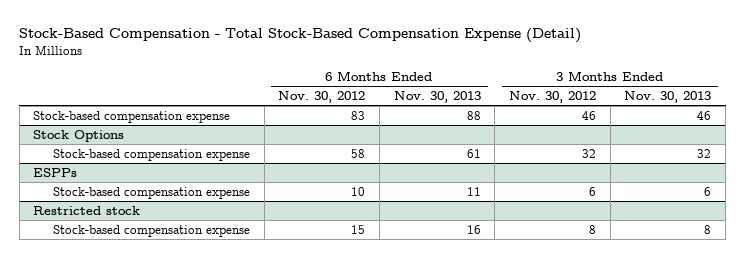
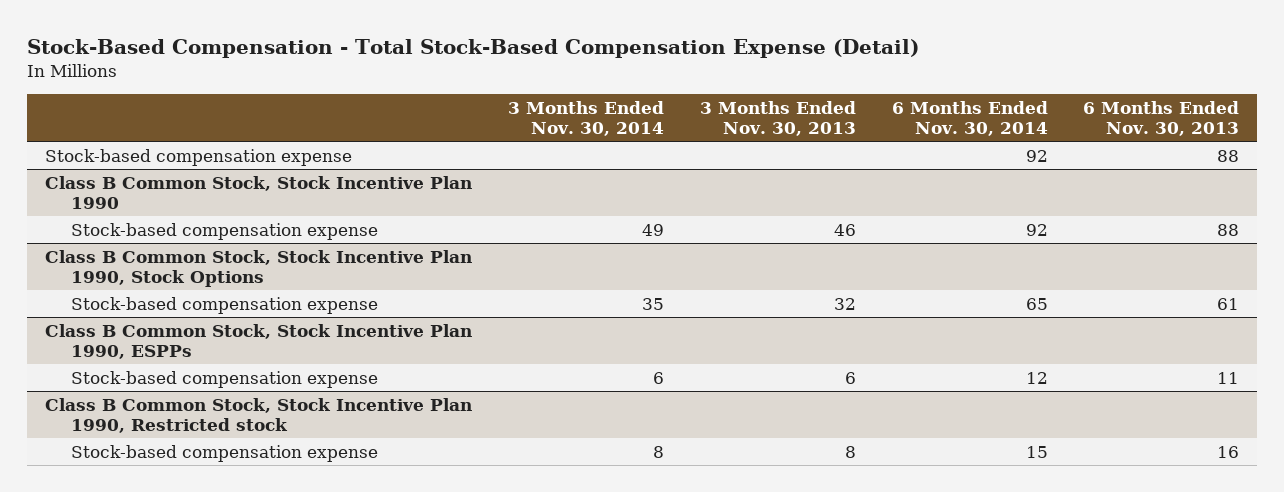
- | 6 Months Ended Nov. 30, 2012 | 6 Months Ended Nov. 30, 2013 | 3 Months Ended Nov. 30, 2012 | 3 Months Ended Nov. 30, 2013
+ | 3 Months Ended Nov. 30, 2014 | 3 Months Ended Nov. 30, 2013 | 6 Months Ended Nov. 30, 2014 | 6 Months Ended Nov. 30, 2013
+ Stock-based compensation expense | | | 92 | 88
+ Class B Common Stock, Stock Incentive Plan 1990
- Stock Options
+ Class B Common Stock, Stock Incentive Plan 1990, Stock Options
- ESPPs
+ Class B Common Stock, Stock Incentive Plan 1990, ESPPs
- Restricted stock
+ Class B Common Stock, Stock Incentive Plan 1990, Restricted stock

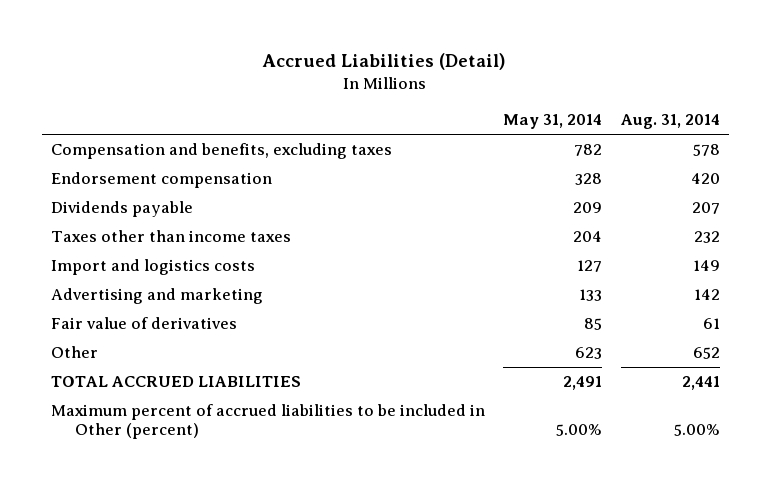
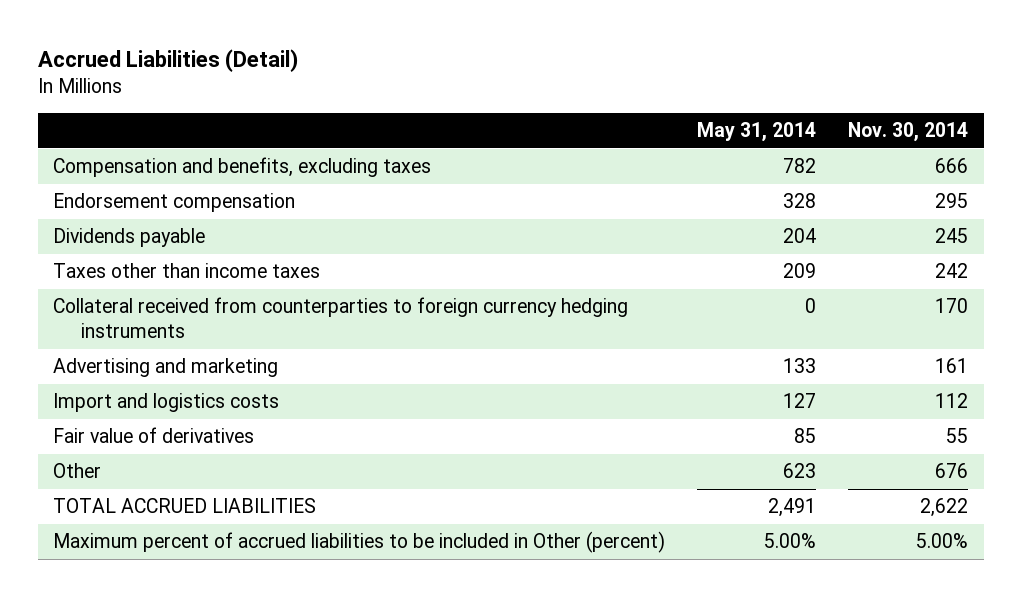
- | May 31, 2014 | Aug. 31, 2014
+ | May 31, 2014 | Nov. 30, 2014
- Dividends payable | 209 | 207
- Taxes other than income taxes | 204 | 232
+ Dividends payable | 204 | 245
+ Taxes other than income taxes | 209 | 242
+ Collateral received from counterparties to foreign currency hedging instruments | 0 | 170
moved down: Import and logistics costs | 127 | 112

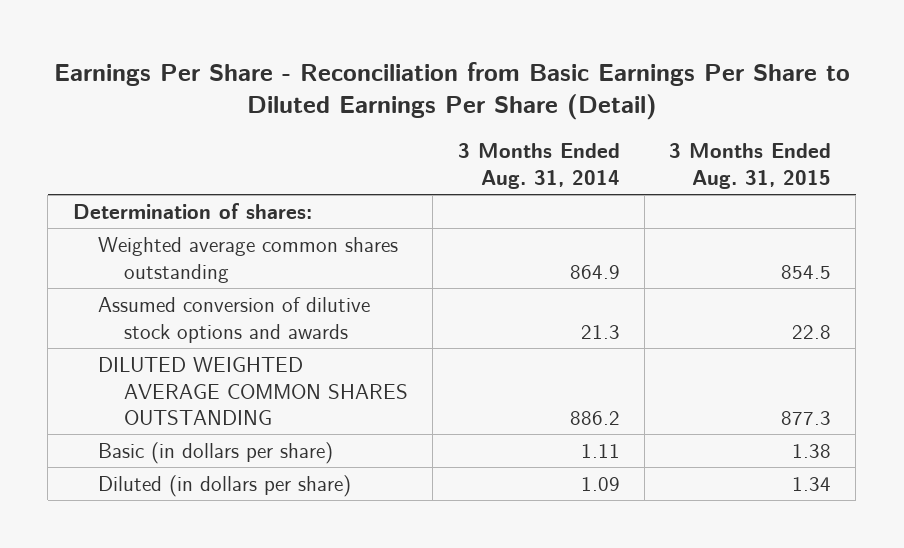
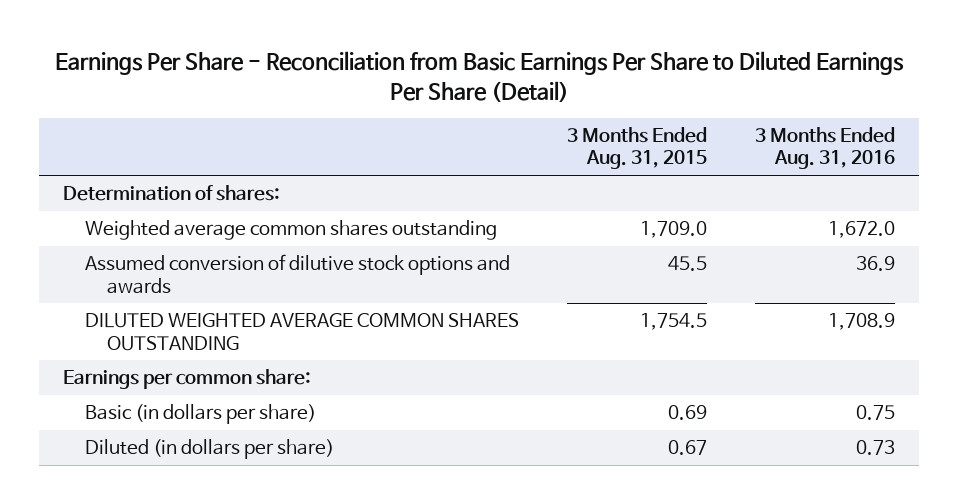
- | 3 Months Ended Aug. 31, 2014 | 3 Months Ended Aug. 31, 2015
+ | 3 Months Ended Aug. 31, 2015 | 3 Months Ended Aug. 31, 2016
- Weighted average common shares outstanding | 864.9 | 854.5
- Assumed conversion of dilutive stock options and awards | 21.3 | 22.8
- DILUTED WEIGHTED AVERAGE COMMON SHARES OUTSTANDING | 886.2 | 877.3
- Basic (in dollars per share) | 1.11 | 1.38
- Diluted (in dollars per share) | 1.09 | 1.34
+ Weighted average common shares outstanding | 1,709.0 | 1,672.0
+ Assumed conversion of dilutive stock options and awards | 45.5 | 36.9
+ DILUTED WEIGHTED AVERAGE COMMON SHARES OUTSTANDING | 1,754.5 | 1,708.9
+ Earnings per common share:
+ Basic (in dollars per share) | 0.69 | 0.75
+ Diluted (in dollars per share) | 0.67 | 0.73

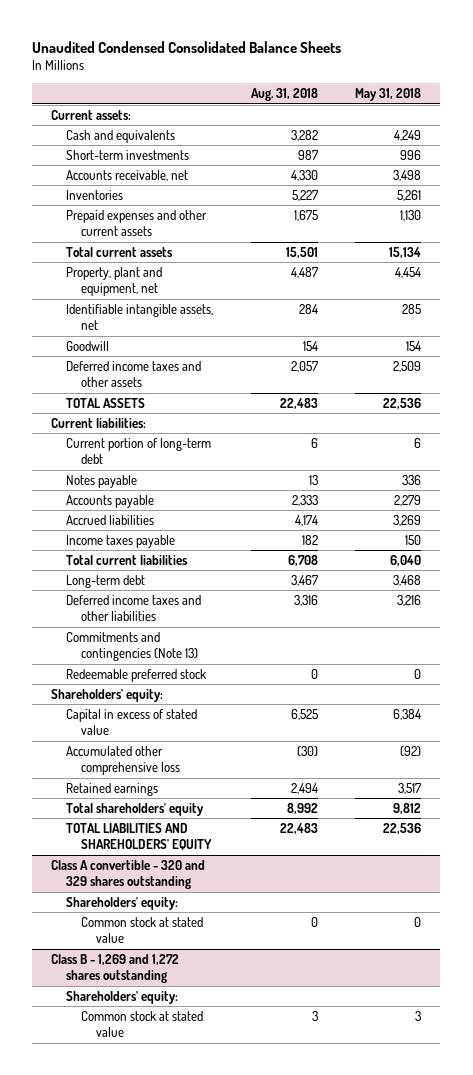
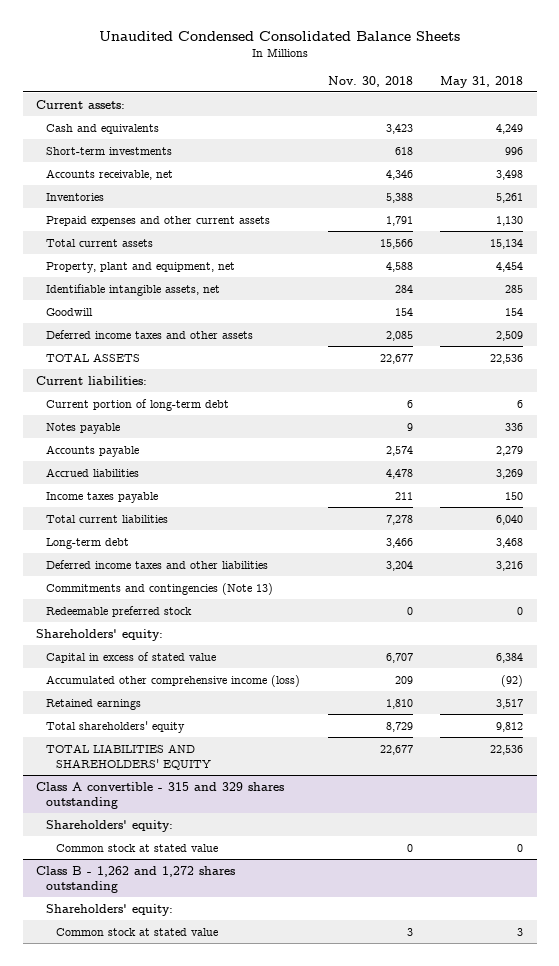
- | Aug. 31, 2018 | May 31, 2018
+ | Nov. 30, 2018 | May 31, 2018
- Accumulated other comprehensive loss | (30) | (92)
+ Accumulated other comprehensive income (loss) | 209 | (92)
- Class A convertible - 320 and 329 shares outstanding
+ Class A convertible - 315 and 329 shares outstanding
- Class B - 1,269 and 1,272 shares outstanding
+ Class B - 1,262 and 1,272 shares outstanding

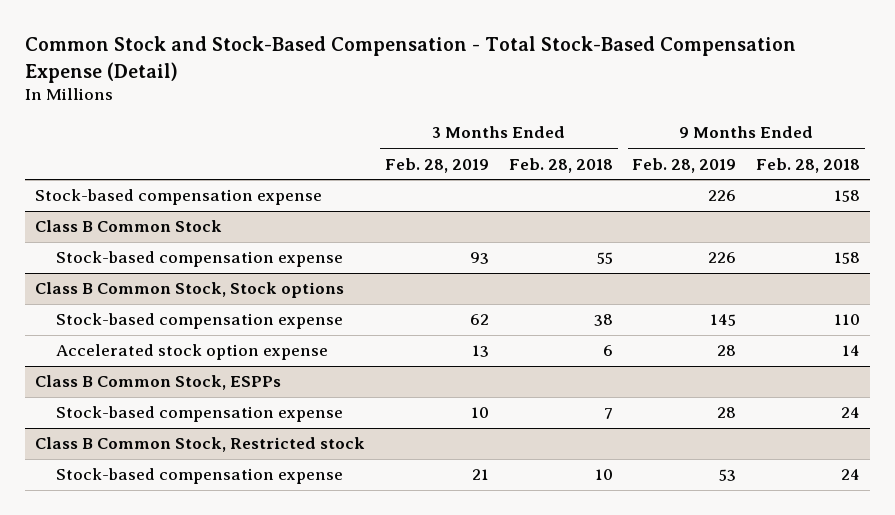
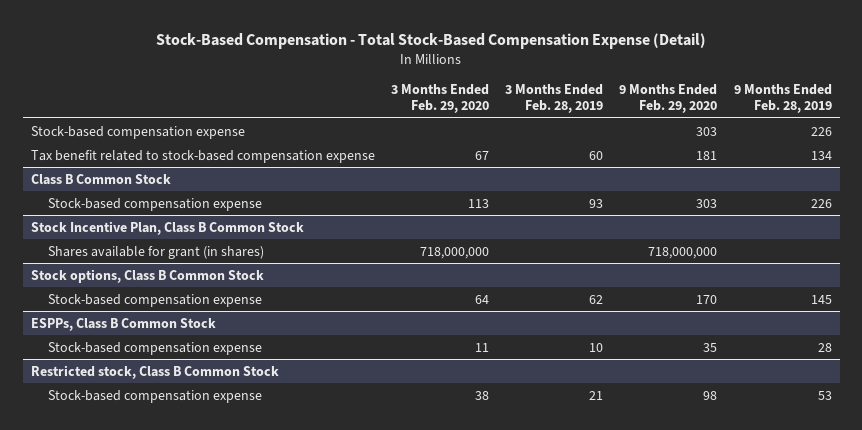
- Common Stock and Stock-Based Compensation - Total Stock-Based Compensation Expense (Detail)
+ Stock-Based Compensation - Total Stock-Based Compensation Expense (Detail)
- | 3 Months Ended Feb. 28, 2019 | 3 Months Ended Feb. 28, 2018 | 9 Months Ended Feb. 28, 2019 | 9 Months Ended Feb. 28, 2018
+ | 3 Months Ended Feb. 29, 2020 | 3 Months Ended Feb. 28, 2019 | 9 Months Ended Feb. 29, 2020 | 9 Months Ended Feb. 28, 2019
+ Tax benefit related to stock-based compensation expense | 67 | 60 | 181 | 134
- Class B Common Stock, Stock options
+ Stock Incentive Plan, Class B Common Stock
+ Shares available for grant (in shares) | 718,000,000 | | 718,000,000 |
+ Stock options, Class B Common Stock
- Accelerated stock option expense | 13 | 6 | 28 | 14
- Class B Common Stock, ESPPs
+ ESPPs, Class B Common Stock
- Class B Common Stock, Restricted stock
+ Restricted stock, Class B Common Stock

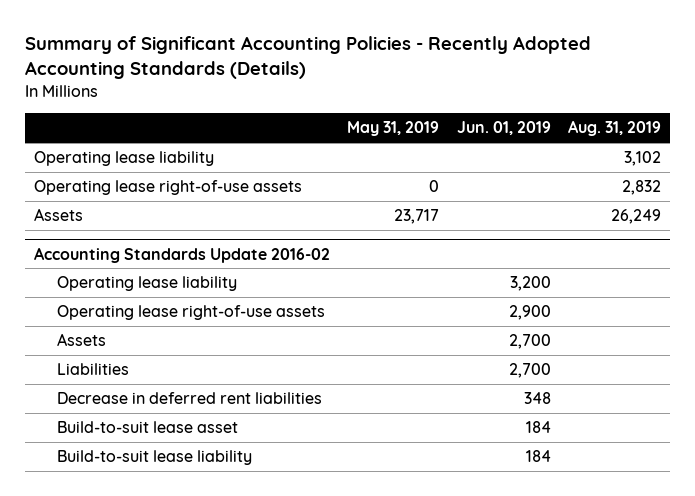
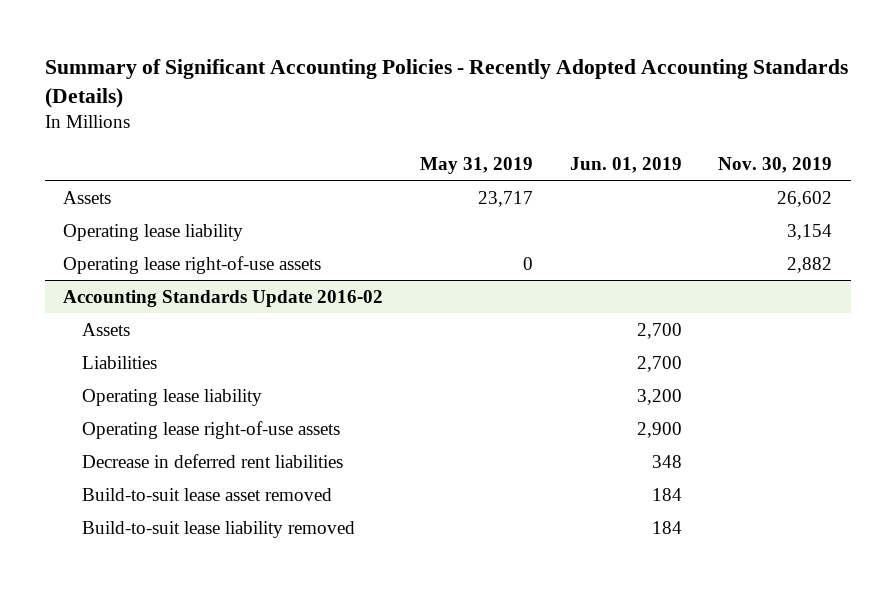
- | May 31, 2019 | Jun. 01, 2019 | Aug. 31, 2019
+ | May 31, 2019 | Jun. 01, 2019 | Nov. 30, 2019
moved up: Assets | 23,717 | | 26,602
@ Accounting Standards Update 2016-02
moved down: Operating lease liability | | 3,200 |
moved down: Operating lease right-of-use assets | | 2,900 |
- Build-to-suit lease asset | | 184 |
- Build-to-suit lease liability | | 184 |
+ Build-to-suit lease asset removed | | 184 |
+ Build-to-suit lease liability removed | | 184 |

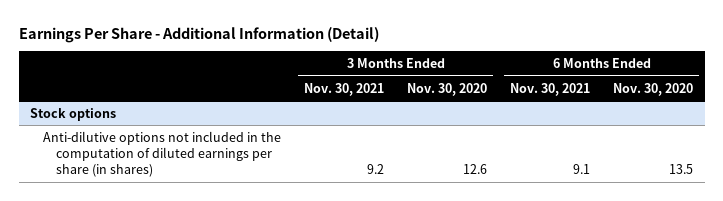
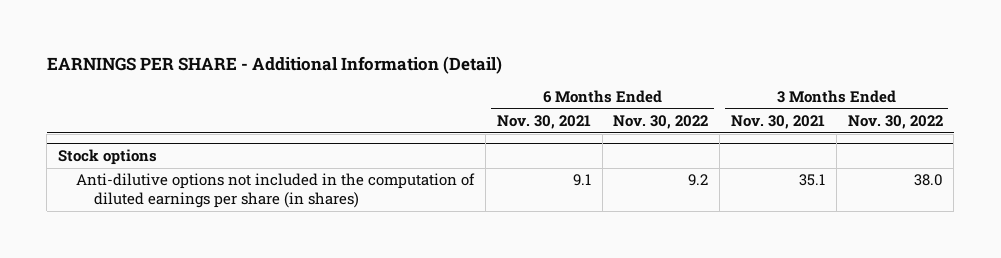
- Earnings Per Share - Additional Information (Detail)
+ EARNINGS PER SHARE - Additional Information (Detail)
- | 3 Months Ended Nov. 30, 2021 | 3 Months Ended Nov. 30, 2020 | 6 Months Ended Nov. 30, 2021 | 6 Months Ended Nov. 30, 2020
+ | 6 Months Ended Nov. 30, 2021 | 6 Months Ended Nov. 30, 2022 | 3 Months Ended Nov. 30, 2021 | 3 Months Ended Nov. 30, 2022
@ Stock options
- Anti-dilutive options not included in the computation of diluted earnings per share (in shares) | 9.2 | 12.6 | 9.1 | 13.5
+ Anti-dilutive options not included in the computation of diluted earnings per share (in shares) | 9.1 | 9.2 | 35.1 | 38.0

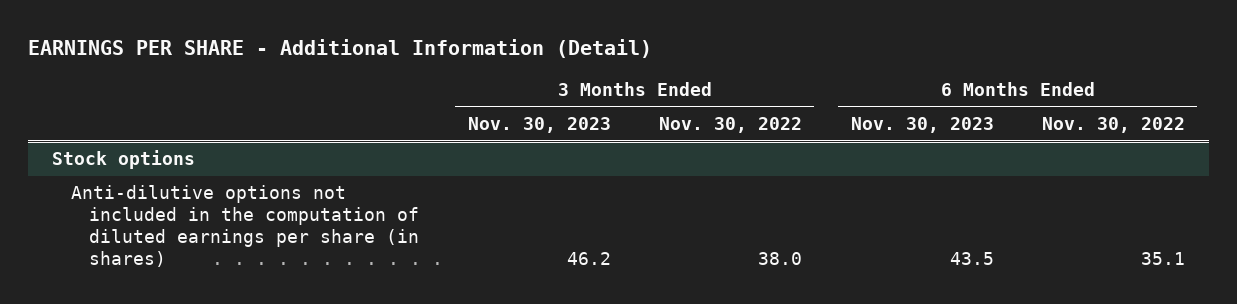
- | 6 Months Ended Nov. 30, 2021 | 6 Months Ended Nov. 30, 2022 | 3 Months Ended Nov. 30, 2021 | 3 Months Ended Nov. 30, 2022
+ | 3 Months Ended Nov. 30, 2023 | 3 Months Ended Nov. 30, 2022 | 6 Months Ended Nov. 30, 2023 | 6 Months Ended Nov. 30, 2022
@ Stock options
- Anti-dilutive options not included in the computation of diluted earnings per share (in shares) | 9.1 | 9.2 | 35.1 | 38.0
+ Anti-dilutive options not included in the computation of diluted earnings per share (in shares) | 46.2 | 38.0 | 43.5 | 35.1

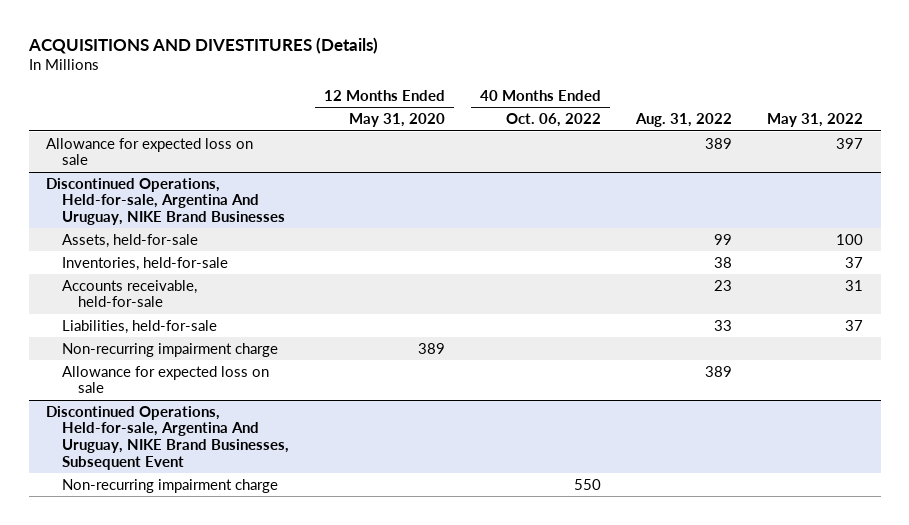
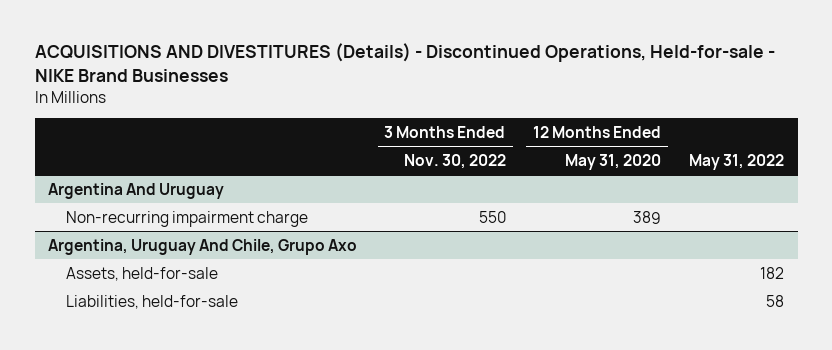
- ACQUISITIONS AND DIVESTITURES (Details)
+ ACQUISITIONS AND DIVESTITURES (Details) - Discontinued Operations, Held-for-sale - NIKE Brand Businesses
- | 12 Months Ended May 31, 2020 | 40 Months Ended Oct. 06, 2022 | Aug. 31, 2022 | May 31, 2022
+ | 3 Months Ended Nov. 30, 2022 | 12 Months Ended May 31, 2020 | May 31, 2022
- Allowance for expected loss on sale | | | 389 | 397
- Discontinued Operations, Held-for-sale, Argentina And Uruguay, NIKE Brand Businesses
- Assets, held-for-sale | | | 99 | 100
- Inventories, held-for-sale | | | 38 | 37
- Accounts receivable, held-for-sale | | | 23 | 31
- Liabilities, held-for-sale | | | 33 | 37
+ Argentina And Uruguay
- Allowance for expected loss on sale | | | 389 |
- Discontinued Operations, Held-for-sale, Argentina And Uruguay, NIKE Brand Businesses, Subsequent Event
- Non-recurring impairment charge | | 550 | |
+ Argentina, Uruguay And Chile, Grupo Axo
+ Assets, held-for-sale | | | 182
+ Liabilities, held-for-sale | | | 58

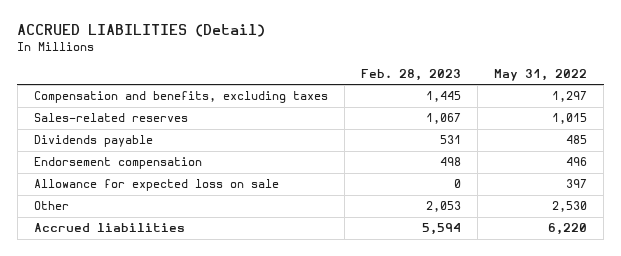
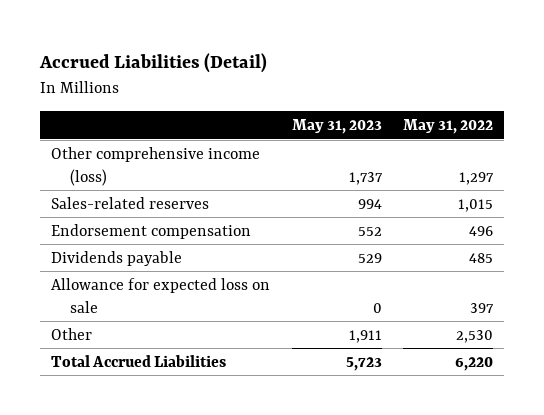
- ACCRUED LIABILITIES (Detail)
+ Accrued Liabilities (Detail)
- | Feb. 28, 2023 | May 31, 2022
+ | May 31, 2023 | May 31, 2022
- Compensation and benefits, excluding taxes | 1,445 | 1,297
+ Other comprehensive income (loss) | 1,737 | 1,297
moved down: Dividends payable | 529 | 485
- Accrued liabilities | 5,594 | 6,220
+ Total Accrued Liabilities | 5,723 | 6,220

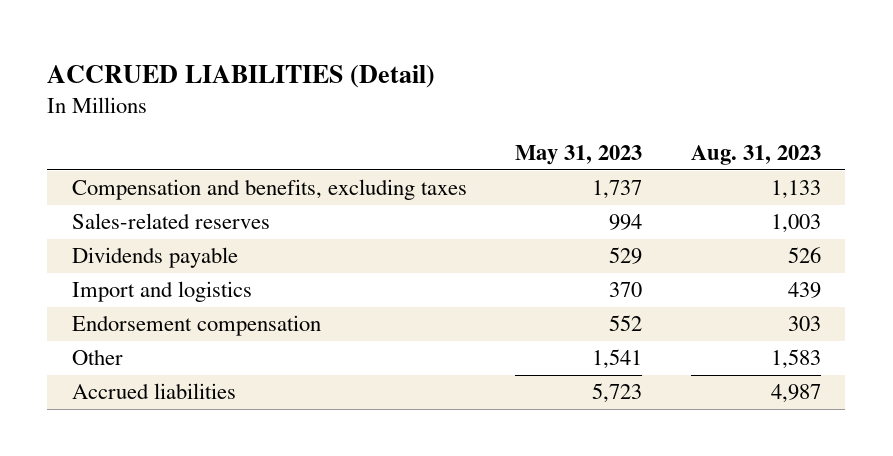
- Accrued Liabilities (Detail)
+ ACCRUED LIABILITIES (Detail)
- | May 31, 2023 | May 31, 2022
+ | May 31, 2023 | Aug. 31, 2023
- Other comprehensive income (loss) | 1,737 | 1,297
+ Compensation and benefits, excluding taxes | 1,737 | 1,133
- Allowance for expected loss on sale | 0 | 397
- Other | 1,911 | 2,530
- Total Accrued Liabilities | 5,723 | 6,220
+ Import and logistics | 370 | 439
moved down: Endorsement compensation | 552 | 303
+ Other | 1,541 | 1,583
+ Accrued liabilities | 5,723 | 4,987

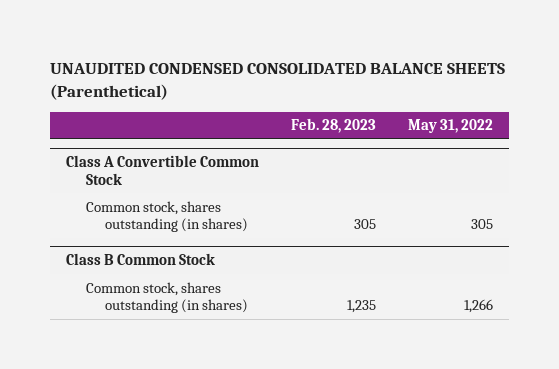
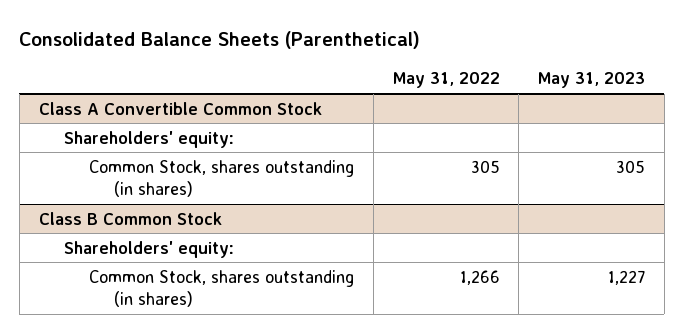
- UNAUDITED CONDENSED CONSOLIDATED BALANCE SHEETS (Parenthetical)
+ Consolidated Balance Sheets (Parenthetical)
- | Feb. 28, 2023 | May 31, 2022
+ | May 31, 2022 | May 31, 2023
@ Class A Convertible Common Stock
- Common stock, shares outstanding (in shares) | 305 | 305
+ Shareholders' equity:
+ Common Stock, shares outstanding (in shares) | 305 | 305
@ Class B Common Stock
- Common stock, shares outstanding (in shares) | 1,235 | 1,266
+ Shareholders' equity:
+ Common Stock, shares outstanding (in shares) | 1,266 | 1,227

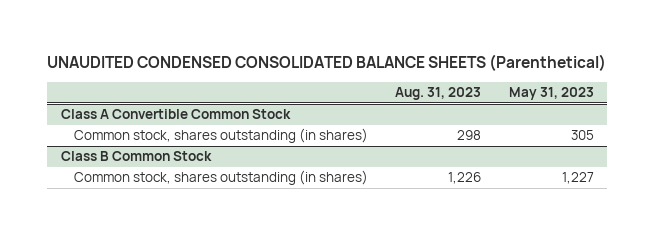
- Consolidated Balance Sheets (Parenthetical)
+ UNAUDITED CONDENSED CONSOLIDATED BALANCE SHEETS (Parenthetical)
- | May 31, 2022 | May 31, 2023
+ | Aug. 31, 2023 | May 31, 2023
@ Class A Convertible Common Stock
- Shareholders' equity:
- Common Stock, shares outstanding (in shares) | 305 | 305
+ Common stock, shares outstanding (in shares) | 298 | 305
@ Class B Common Stock
- Shareholders' equity:
- Common Stock, shares outstanding (in shares) | 1,266 | 1,227
+ Common stock, shares outstanding (in shares) | 1,226 | 1,227

